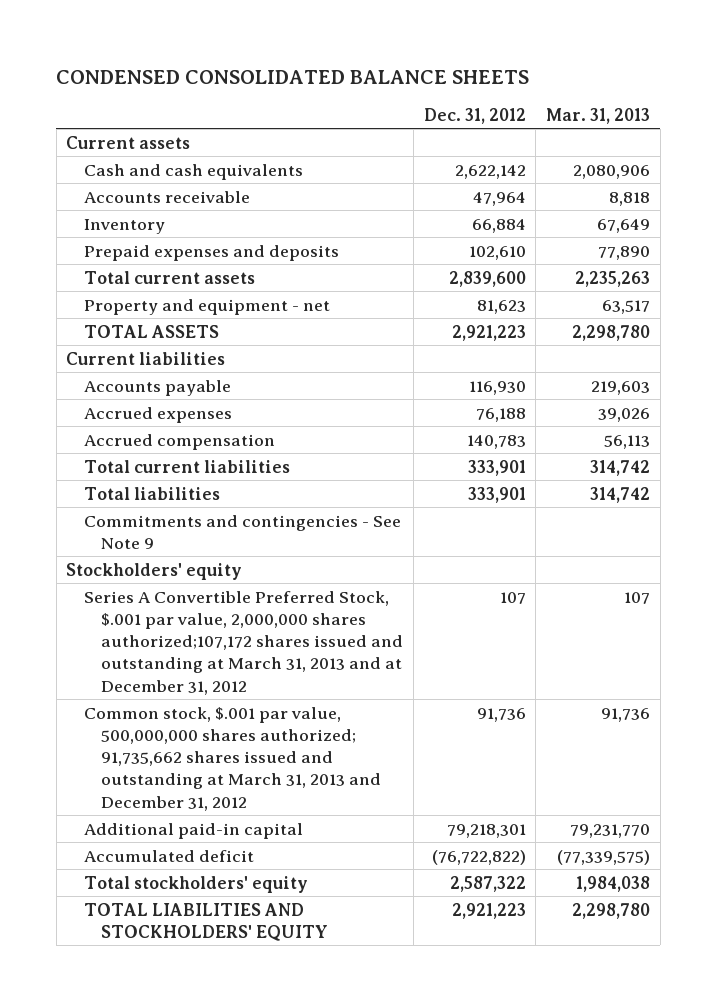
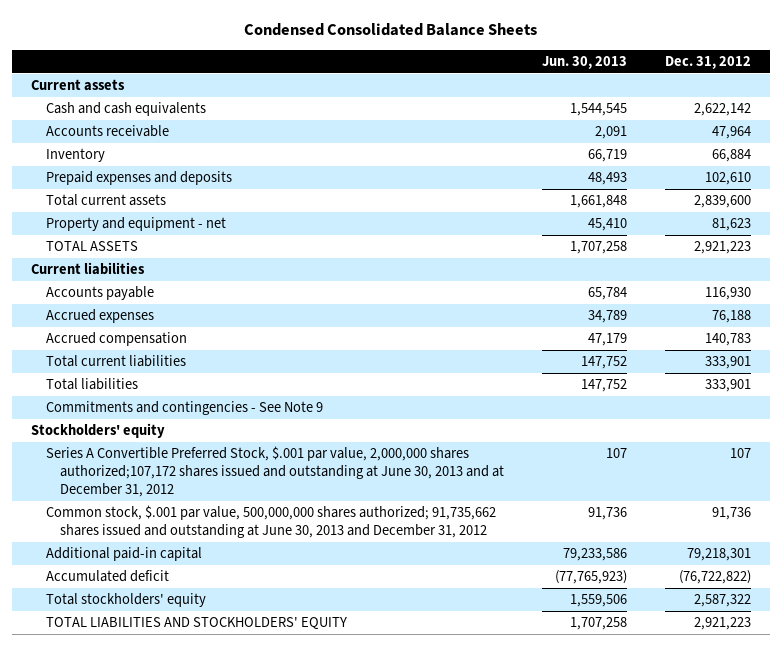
- CONDENSED CONSOLIDATED BALANCE SHEETS
+ Condensed Consolidated Balance Sheets
- | Dec. 31, 2012 | Mar. 31, 2013
+ | Jun. 30, 2013 | Dec. 31, 2012
- Series A Convertible Preferred Stock, $.001 par value, 2,000,000 shares authorized;107,172 shares issued and outstanding at March 31, 2013 and at December 31, 2012 | 107 | 107
- Common stock, $.001 par value, 500,000,000 shares authorized; 91,735,662 shares issued and outstanding at March 31, 2013 and December 31, 2012 | 91,736 | 91,736
+ Series A Convertible Preferred Stock, $.001 par value, 2,000,000 shares authorized;107,172 shares issued and outstanding at June 30, 2013 and at December 31, 2012 | 107 | 107
+ Common stock, $.001 par value, 500,000,000 shares authorized; 91,735,662 shares issued and outstanding at June 30, 2013 and December 31, 2012 | 91,736 | 91,736

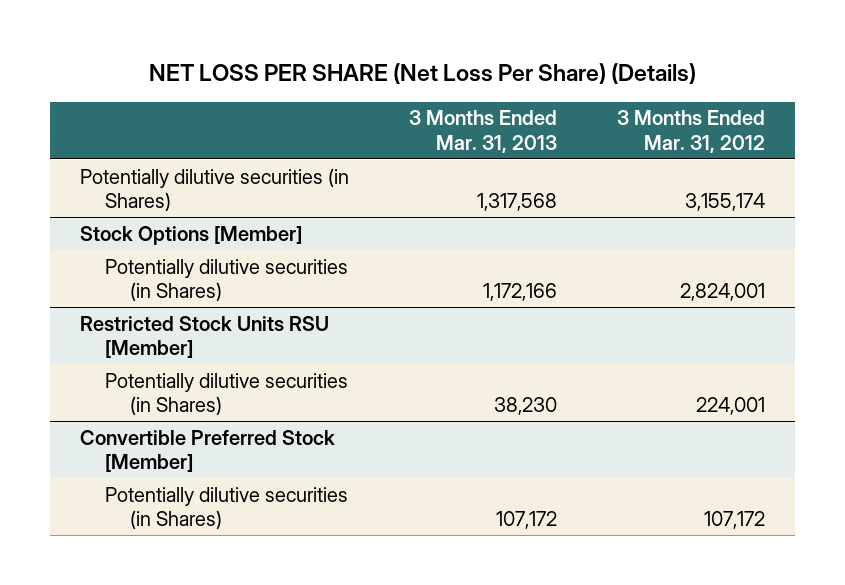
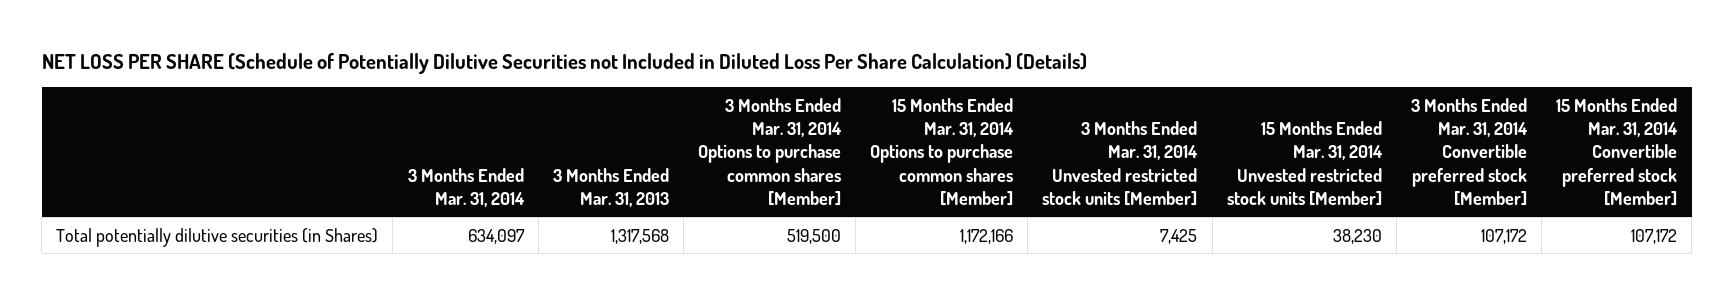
- NET LOSS PER SHARE (Net Loss Per Share) (Details)
+ NET LOSS PER SHARE (Schedule of Potentially Dilutive Securities not Included in Diluted Loss Per Share Calculation) (Details)
- | 3 Months Ended Mar. 31, 2013 | 3 Months Ended Mar. 31, 2012
+ | 3 Months Ended Mar. 31, 2014 | 3 Months Ended Mar. 31, 2013 | 3 Months Ended Mar. 31, 2014 Options to purchase common shares [Member] | 15 Months Ended Mar. 31, 2014 Options to purchase common shares [Member] | 3 Months Ended Mar. 31, 2014 Unvested restricted stock units [Member] | 15 Months Ended Mar. 31, 2014 Unvested restricted stock units [Member] | 3 Months Ended Mar. 31, 2014 Convertible preferred stock [Member] | 15 Months Ended Mar. 31, 2014 Convertible preferred stock [Member]
- Potentially dilutive securities (in Shares) | 1,317,568 | 3,155,174
- Stock Options [Member]
- Potentially dilutive securities (in Shares) | 1,172,166 | 2,824,001
- Restricted Stock Units RSU [Member]
- Potentially dilutive securities (in Shares) | 38,230 | 224,001
- Convertible Preferred Stock [Member]
- Potentially dilutive securities (in Shares) | 107,172 | 107,172
+ Total potentially dilutive securities (in Shares) | 634,097 | 1,317,568 | 519,500 | 1,172,166 | 7,425 | 38,230 | 107,172 | 107,172

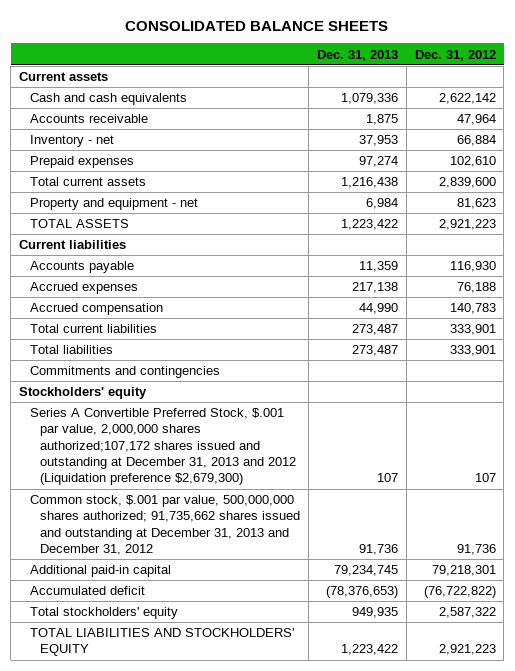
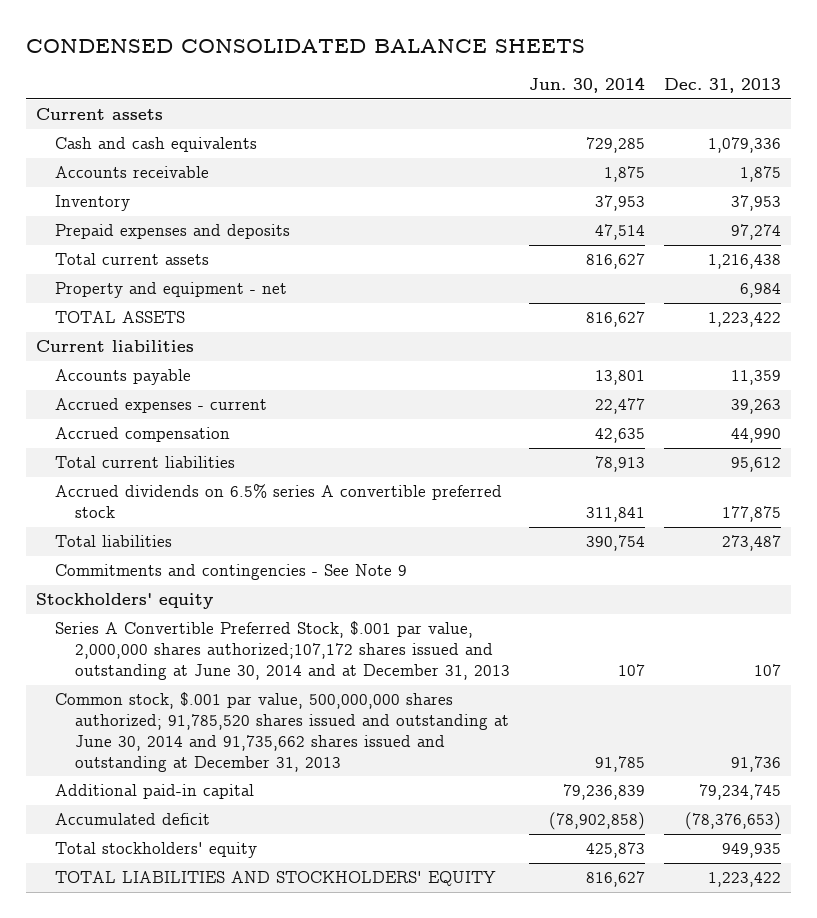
- CONSOLIDATED BALANCE SHEETS
+ CONDENSED CONSOLIDATED BALANCE SHEETS
- | Dec. 31, 2013 | Dec. 31, 2012
+ | Jun. 30, 2014 | Dec. 31, 2013
- Inventory - net | 37,953 | 66,884
- Prepaid expenses | 97,274 | 102,610
+ Inventory | 37,953 | 37,953
+ Prepaid expenses and deposits | 47,514 | 97,274
- Accrued expenses | 217,138 | 76,188
+ Accrued expenses - current | 22,477 | 39,263
- Total current liabilities | 273,487 | 333,901
+ Total current liabilities | 78,913 | 95,612
+ Accrued dividends on 6.5% series A convertible preferred stock | 311,841 | 177,875
- Commitments and contingencies
+ Commitments and contingencies - See Note 9
- Series A Convertible Preferred Stock, $.001 par value, 2,000,000 shares authorized;107,172 shares issued and outstanding at December 31, 2013 and 2012 (Liquidation preference $2,679,300) | 107 | 107
- Common stock, $.001 par value, 500,000,000 shares authorized; 91,735,662 shares issued and outstanding at December 31, 2013 and December 31, 2012 | 91,736 | 91,736
+ Series A Convertible Preferred Stock, $.001 par value, 2,000,000 shares authorized;107,172 shares issued and outstanding at June 30, 2014 and at December 31, 2013 | 107 | 107
+ Common stock, $.001 par value, 500,000,000 shares authorized; 91,785,520 shares issued and outstanding at June 30, 2014 and 91,735,662 shares issued and outstanding at December 31, 2013 | 91,785 | 91,736

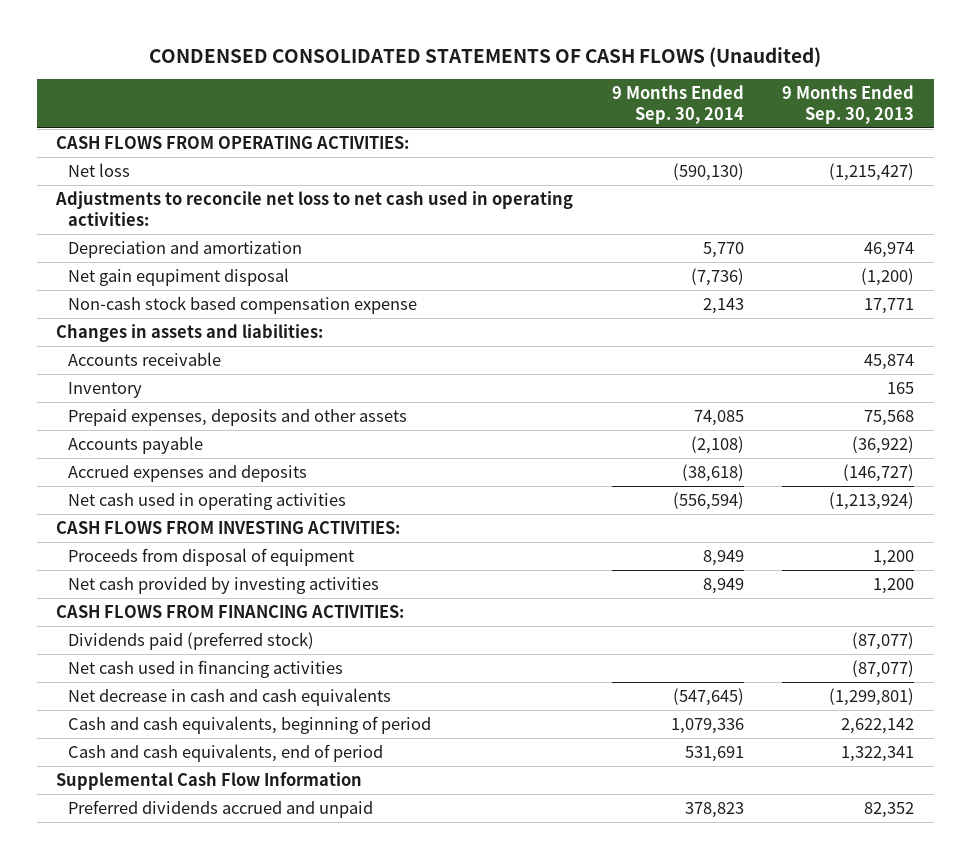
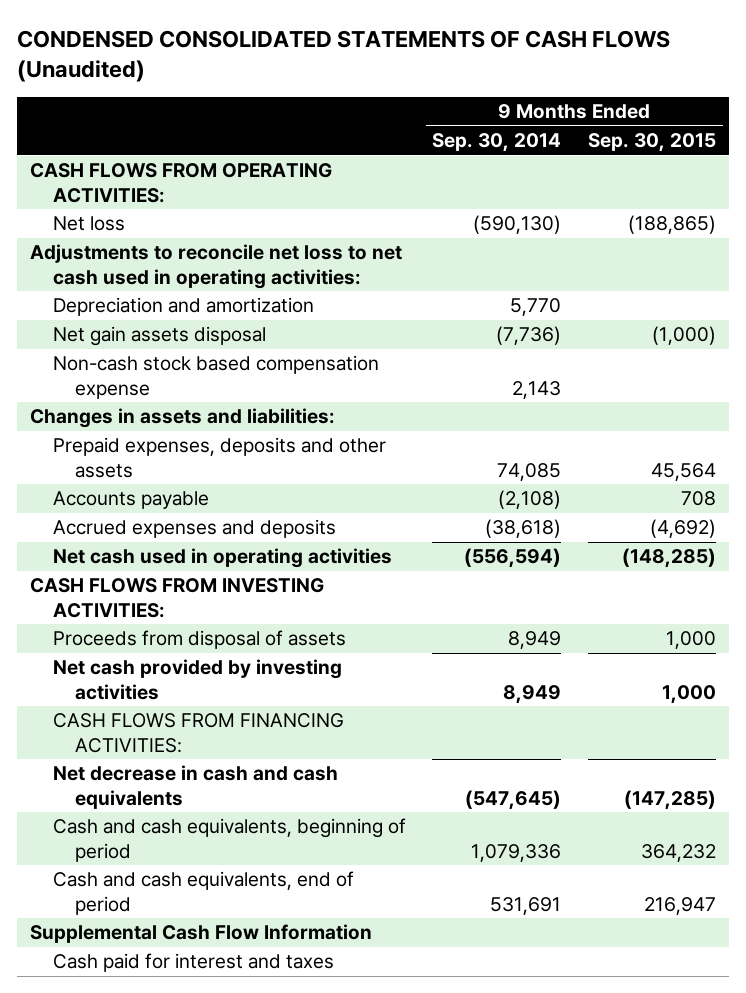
- | 9 Months Ended Sep. 30, 2014 | 9 Months Ended Sep. 30, 2013
+ | 9 Months Ended Sep. 30, 2014 | 9 Months Ended Sep. 30, 2015
- Net gain equpiment disposal | (7,736) | (1,200)
+ Net gain assets disposal | (7,736) | (1,000)
- Accounts receivable | | 45,874
- Inventory | | 165
- Proceeds from disposal of equipment | 8,949 | 1,200
+ Proceeds from disposal of assets | 8,949 | 1,000
- Dividends paid (preferred stock) | | (87,077)
- Net cash used in financing activities | | (87,077)
- Preferred dividends accrued and unpaid | 378,823 | 82,352
+ Cash paid for interest and taxes

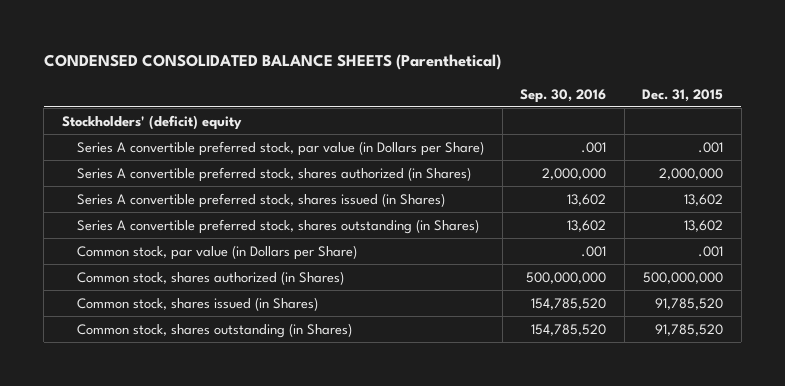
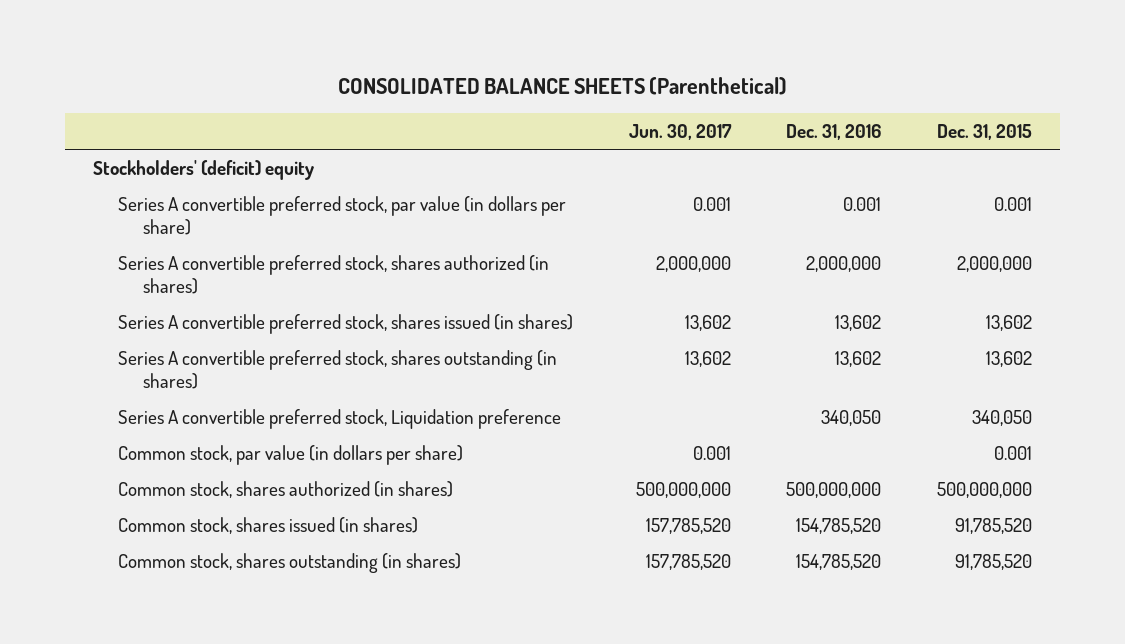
- CONDENSED CONSOLIDATED BALANCE SHEETS (Parenthetical)
+ CONSOLIDATED BALANCE SHEETS (Parenthetical)
- | Sep. 30, 2016 | Dec. 31, 2015
+ | Jun. 30, 2017 | Dec. 31, 2016 | Dec. 31, 2015
- Series A convertible preferred stock, par value (in Dollars per Share) | .001 | .001
- Series A convertible preferred stock, shares authorized (in Shares) | 2,000,000 | 2,000,000
- Series A convertible preferred stock, shares issued (in Shares) | 13,602 | 13,602
- Series A convertible preferred stock, shares outstanding (in Shares) | 13,602 | 13,602
- Common stock, par value (in Dollars per Share) | .001 | .001
- Common stock, shares authorized (in Shares) | 500,000,000 | 500,000,000
- Common stock, shares issued (in Shares) | 154,785,520 | 91,785,520
- Common stock, shares outstanding (in Shares) | 154,785,520 | 91,785,520
+ Series A convertible preferred stock, par value (in dollars per share) | 0.001 | 0.001 | 0.001
+ Series A convertible preferred stock, shares authorized (in shares) | 2,000,000 | 2,000,000 | 2,000,000
+ Series A convertible preferred stock, shares issued (in shares) | 13,602 | 13,602 | 13,602
+ Series A convertible preferred stock, shares outstanding (in shares) | 13,602 | 13,602 | 13,602
+ Series A convertible preferred stock, Liquidation preference | | 340,050 | 340,050
+ Common stock, par value (in dollars per share) | 0.001 | | 0.001
+ Common stock, shares authorized (in shares) | 500,000,000 | 500,000,000 | 500,000,000
+ Common stock, shares issued (in shares) | 157,785,520 | 154,785,520 | 91,785,520
+ Common stock, shares outstanding (in shares) | 157,785,520 | 154,785,520 | 91,785,520

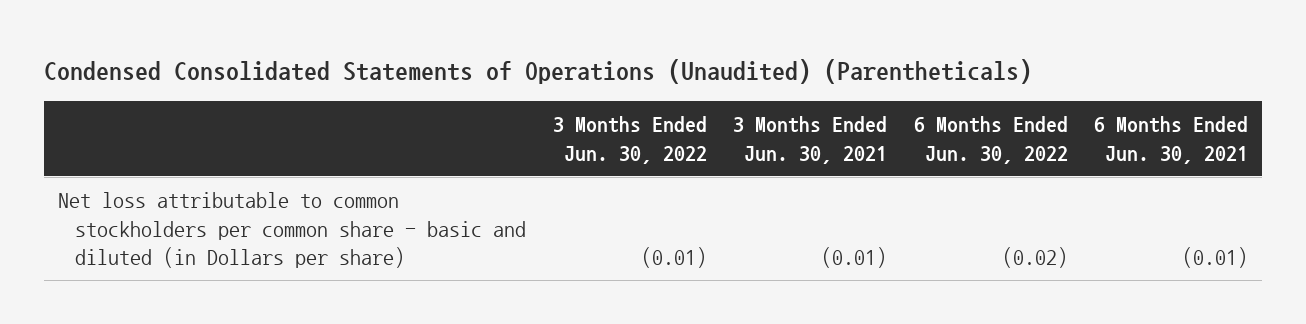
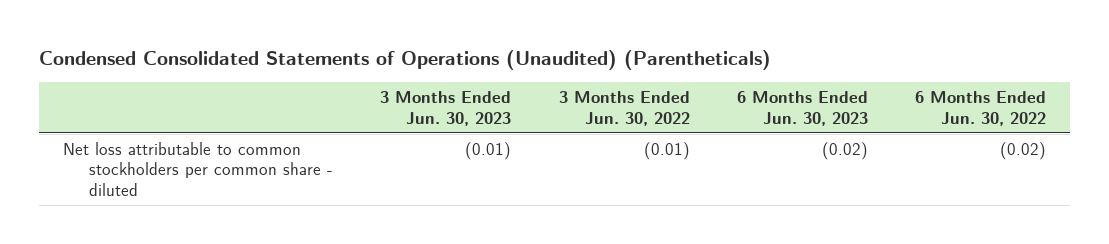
- | 3 Months Ended Jun. 30, 2022 | 3 Months Ended Jun. 30, 2021 | 6 Months Ended Jun. 30, 2022 | 6 Months Ended Jun. 30, 2021
+ | 3 Months Ended Jun. 30, 2023 | 3 Months Ended Jun. 30, 2022 | 6 Months Ended Jun. 30, 2023 | 6 Months Ended Jun. 30, 2022
- Net loss attributable to common stockholders per common share - basic and diluted (in Dollars per share) | (0.01) | (0.01) | (0.02) | (0.01)
+ Net loss attributable to common stockholders per common share - diluted | (0.01) | (0.01) | (0.02) | (0.02)

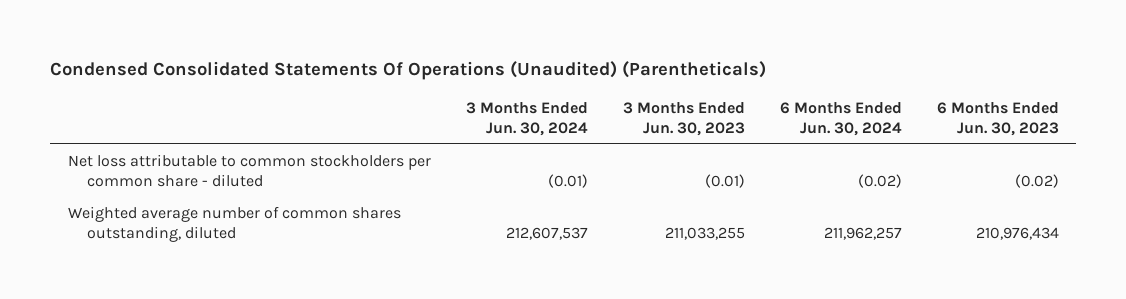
- Condensed Consolidated Statements of Operations (Unaudited) (Parentheticals)
+ Condensed Consolidated Statements Of Operations (Unaudited) (Parentheticals)
- | 3 Months Ended Jun. 30, 2023 | 3 Months Ended Jun. 30, 2022 | 6 Months Ended Jun. 30, 2023 | 6 Months Ended Jun. 30, 2022
+ | 3 Months Ended Jun. 30, 2024 | 3 Months Ended Jun. 30, 2023 | 6 Months Ended Jun. 30, 2024 | 6 Months Ended Jun. 30, 2023
+ Weighted average number of common shares outstanding, diluted | 212,607,537 | 211,033,255 | 211,962,257 | 210,976,434

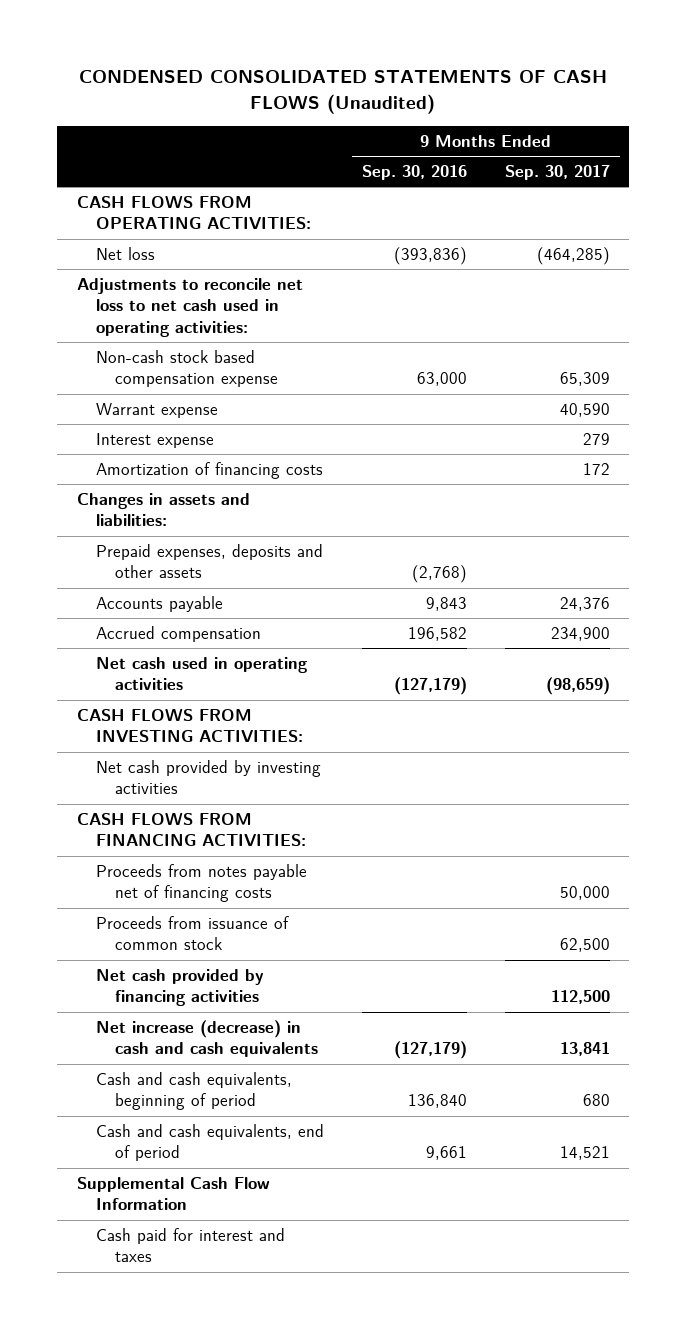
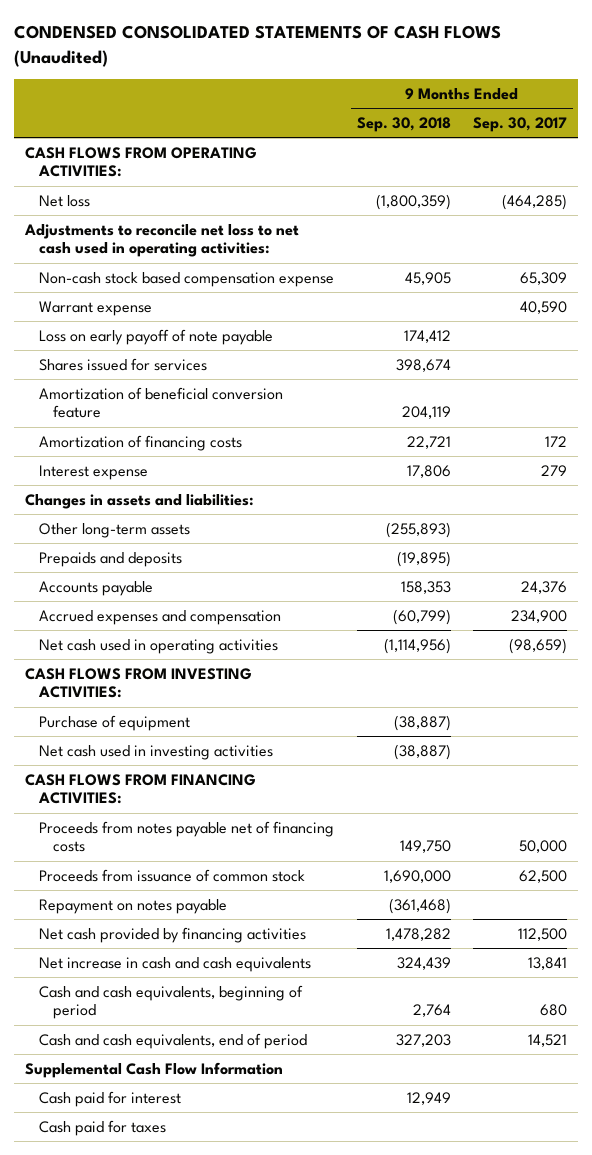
- | 9 Months Ended Sep. 30, 2016 | 9 Months Ended Sep. 30, 2017
+ | 9 Months Ended Sep. 30, 2018 | 9 Months Ended Sep. 30, 2017
+ Loss on early payoff of note payable | 174,412 |
+ Shares issued for services | 398,674 |
+ Amortization of beneficial conversion feature | 204,119 |
moved down: Interest expense | 17,806 | 279
- Prepaid expenses, deposits and other assets | (2,768) |
+ Other long-term assets | (255,893) |
+ Prepaids and deposits | (19,895) |
- Accrued compensation | 196,582 | 234,900
+ Accrued expenses and compensation | (60,799) | 234,900
- Net cash provided by investing activities
+ Purchase of equipment | (38,887) |
+ Net cash used in investing activities | (38,887) |
+ Repayment on notes payable | (361,468) |
- Net increase (decrease) in cash and cash equivalents | (127,179) | 13,841
+ Net increase in cash and cash equivalents | 324,439 | 13,841
- Cash paid for interest and taxes
+ Cash paid for interest | 12,949 |
+ Cash paid for taxes

